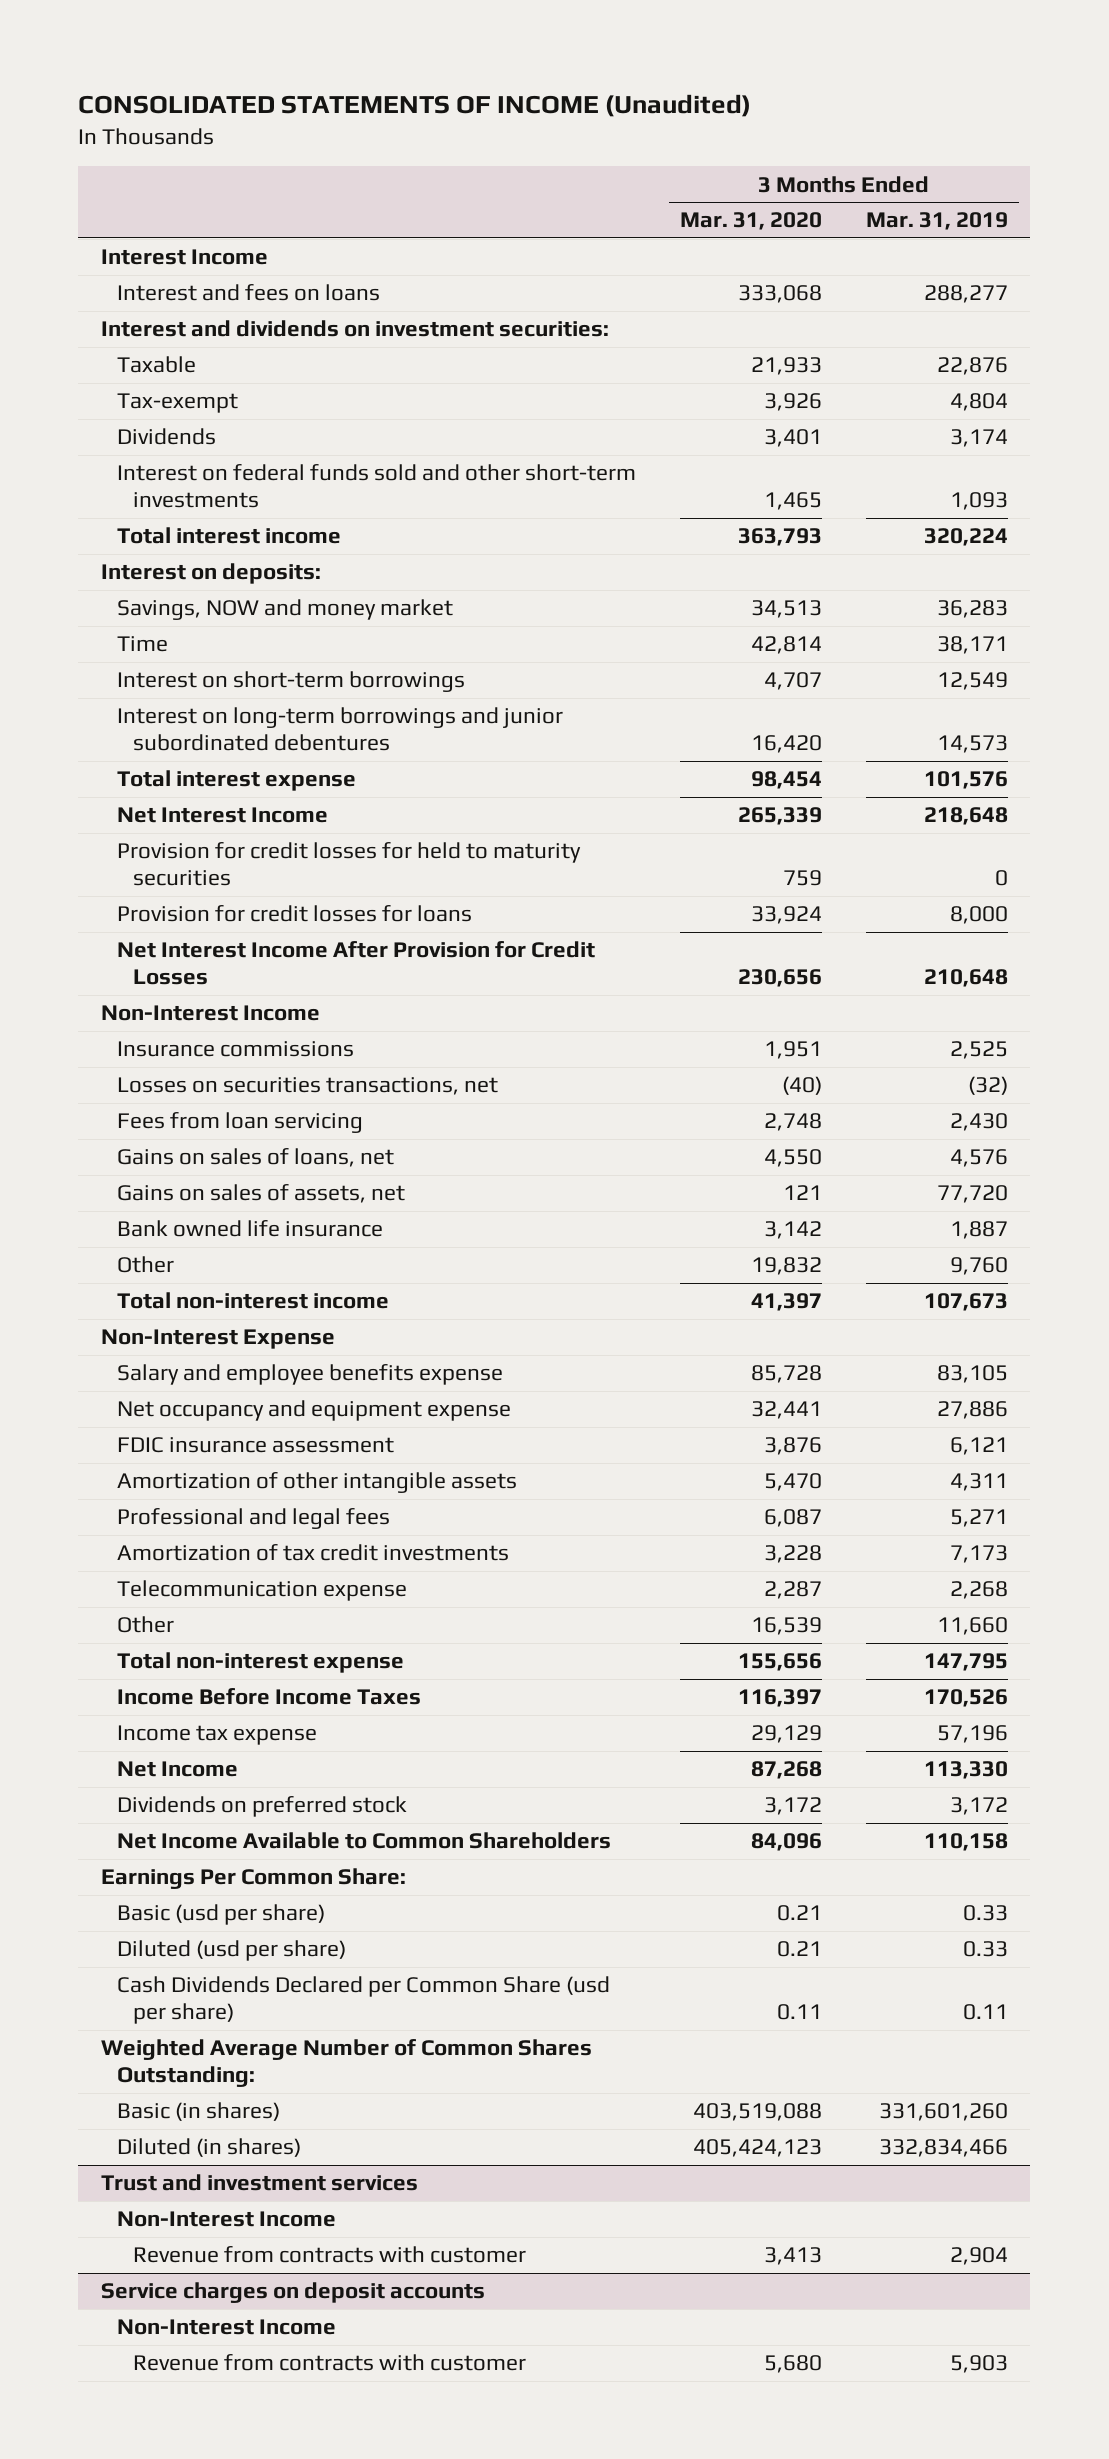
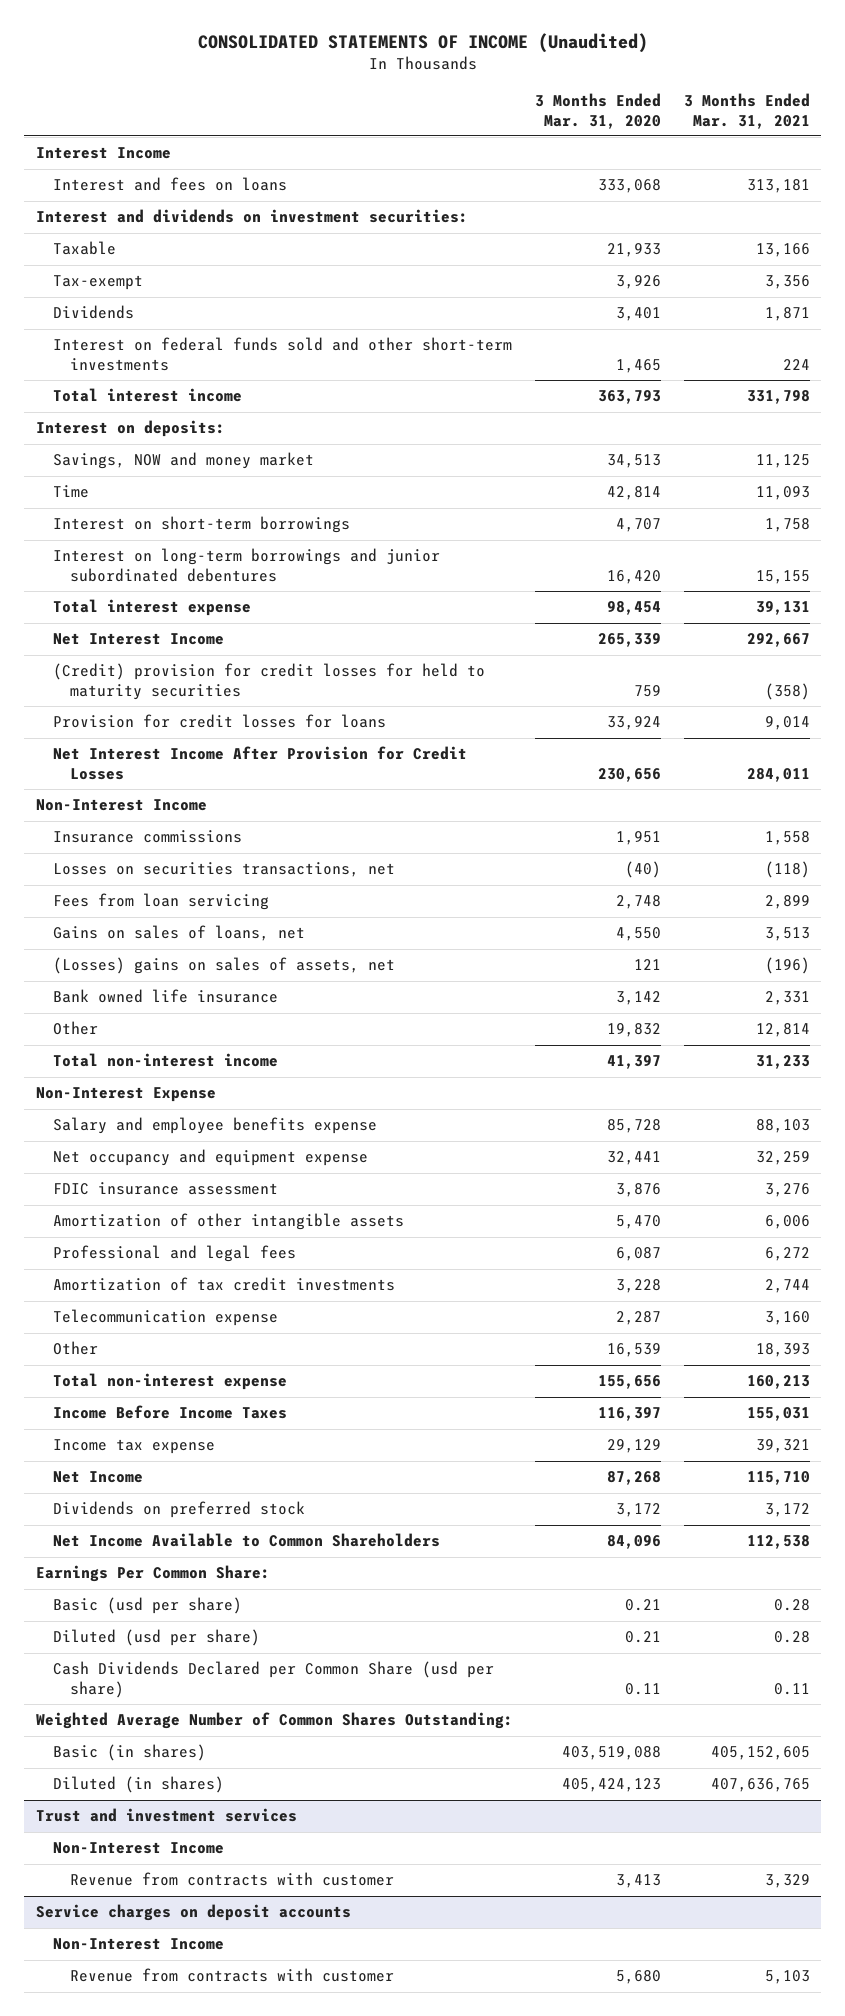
- | 3 Months Ended Mar. 31, 2020 | 3 Months Ended Mar. 31, 2019
+ | 3 Months Ended Mar. 31, 2020 | 3 Months Ended Mar. 31, 2021
- Provision for credit losses for held to maturity securities | 759 | 0
+ (Credit) provision for credit losses for held to maturity securities | 759 | (358)
- Gains on sales of assets, net | 121 | 77,720
+ (Losses) gains on sales of assets, net | 121 | (196)

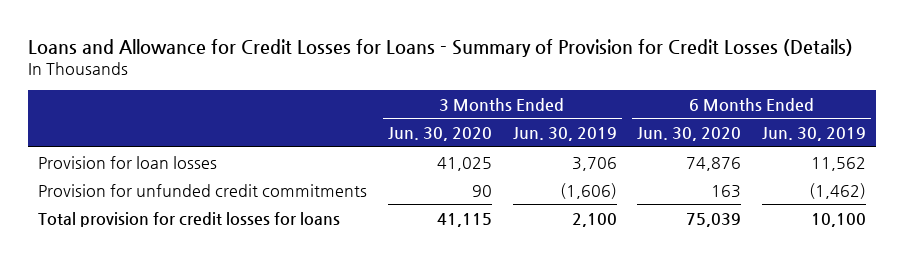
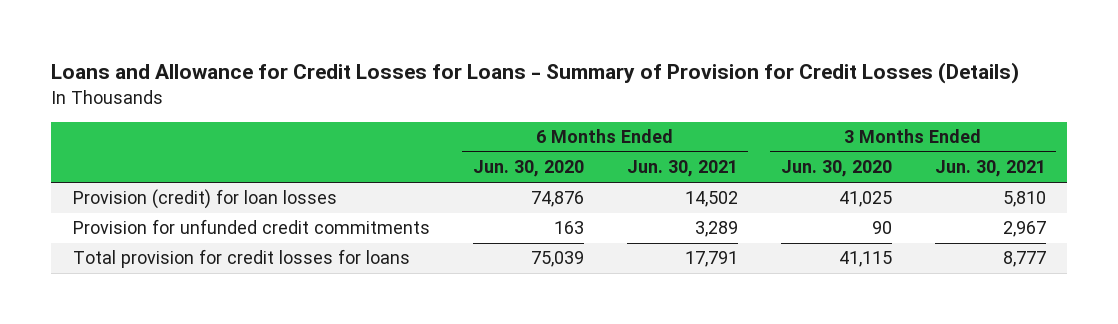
- | 3 Months Ended Jun. 30, 2020 | 3 Months Ended Jun. 30, 2019 | 6 Months Ended Jun. 30, 2020 | 6 Months Ended Jun. 30, 2019
+ | 6 Months Ended Jun. 30, 2020 | 6 Months Ended Jun. 30, 2021 | 3 Months Ended Jun. 30, 2020 | 3 Months Ended Jun. 30, 2021
- Provision for loan losses | 41,025 | 3,706 | 74,876 | 11,562
+ Provision (credit) for loan losses | 74,876 | 14,502 | 41,025 | 5,810

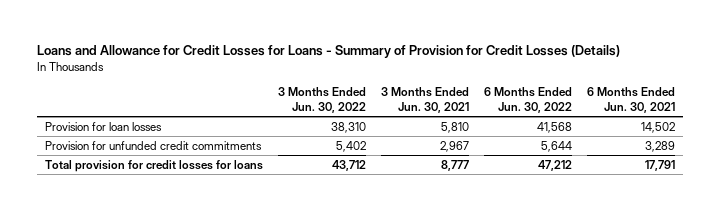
- | 6 Months Ended Jun. 30, 2020 | 6 Months Ended Jun. 30, 2021 | 3 Months Ended Jun. 30, 2020 | 3 Months Ended Jun. 30, 2021
+ | 3 Months Ended Jun. 30, 2022 | 3 Months Ended Jun. 30, 2021 | 6 Months Ended Jun. 30, 2022 | 6 Months Ended Jun. 30, 2021
- Provision (credit) for loan losses | 74,876 | 14,502 | 41,025 | 5,810
+ Provision for loan losses | 38,310 | 5,810 | 41,568 | 14,502

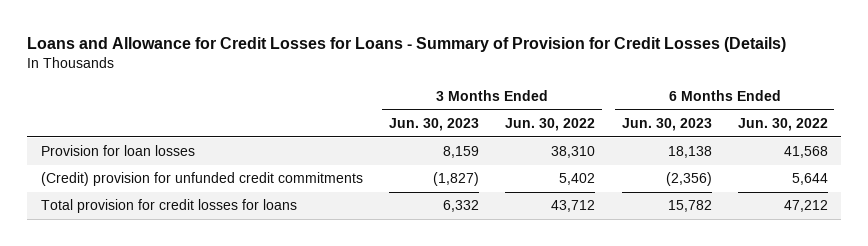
- | 3 Months Ended Jun. 30, 2022 | 3 Months Ended Jun. 30, 2021 | 6 Months Ended Jun. 30, 2022 | 6 Months Ended Jun. 30, 2021
+ | 3 Months Ended Jun. 30, 2023 | 3 Months Ended Jun. 30, 2022 | 6 Months Ended Jun. 30, 2023 | 6 Months Ended Jun. 30, 2022
- Provision for unfunded credit commitments | 5,402 | 2,967 | 5,644 | 3,289
+ (Credit) provision for unfunded credit commitments | (1,827) | 5,402 | (2,356) | 5,644

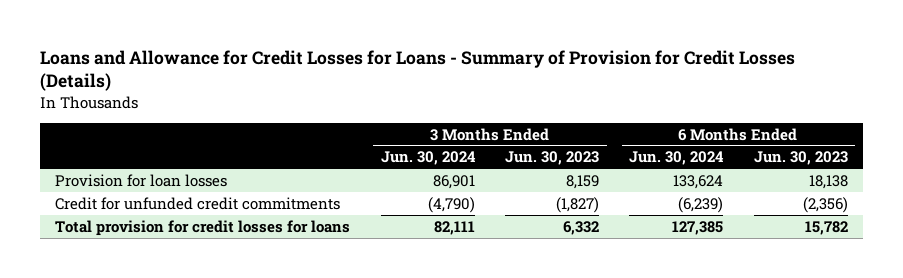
- | 3 Months Ended Jun. 30, 2023 | 3 Months Ended Jun. 30, 2022 | 6 Months Ended Jun. 30, 2023 | 6 Months Ended Jun. 30, 2022
+ | 3 Months Ended Jun. 30, 2024 | 3 Months Ended Jun. 30, 2023 | 6 Months Ended Jun. 30, 2024 | 6 Months Ended Jun. 30, 2023
- (Credit) provision for unfunded credit commitments | (1,827) | 5,402 | (2,356) | 5,644
+ Credit for unfunded credit commitments | (4,790) | (1,827) | (6,239) | (2,356)

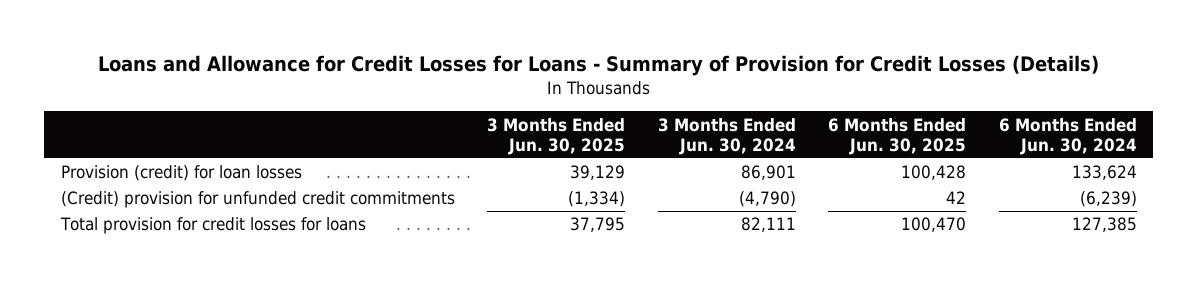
- | 3 Months Ended Jun. 30, 2024 | 3 Months Ended Jun. 30, 2023 | 6 Months Ended Jun. 30, 2024 | 6 Months Ended Jun. 30, 2023
+ | 3 Months Ended Jun. 30, 2025 | 3 Months Ended Jun. 30, 2024 | 6 Months Ended Jun. 30, 2025 | 6 Months Ended Jun. 30, 2024
- Provision for loan losses | 86,901 | 8,159 | 133,624 | 18,138
- Credit for unfunded credit commitments | (4,790) | (1,827) | (6,239) | (2,356)
+ Provision (credit) for loan losses | 39,129 | 86,901 | 100,428 | 133,624
+ (Credit) provision for unfunded credit commitments | (1,334) | (4,790) | 42 | (6,239)

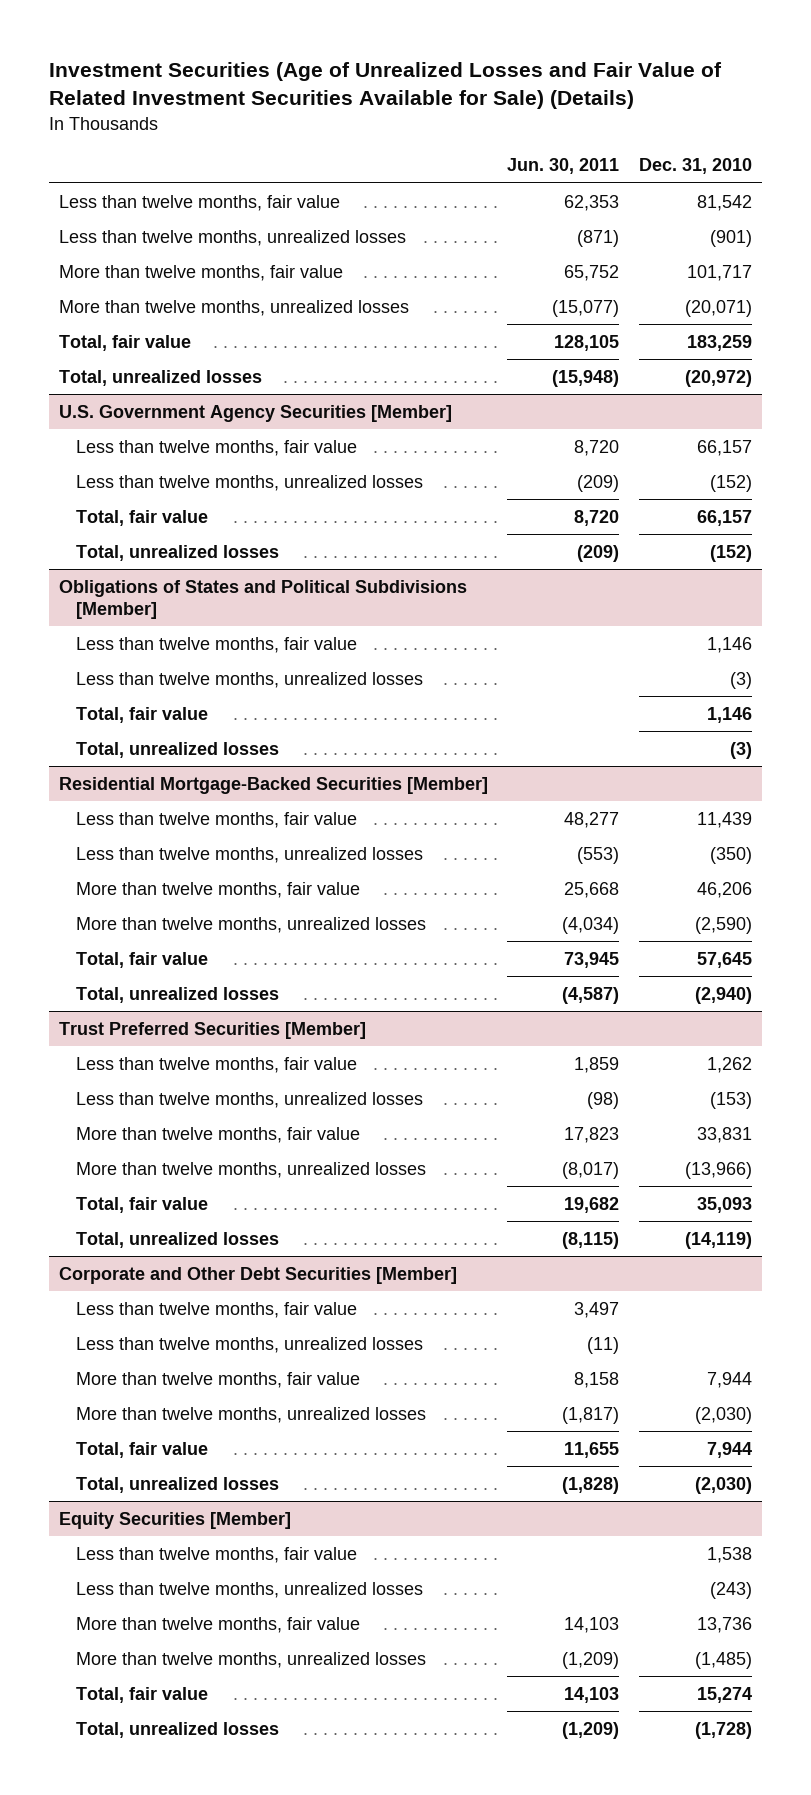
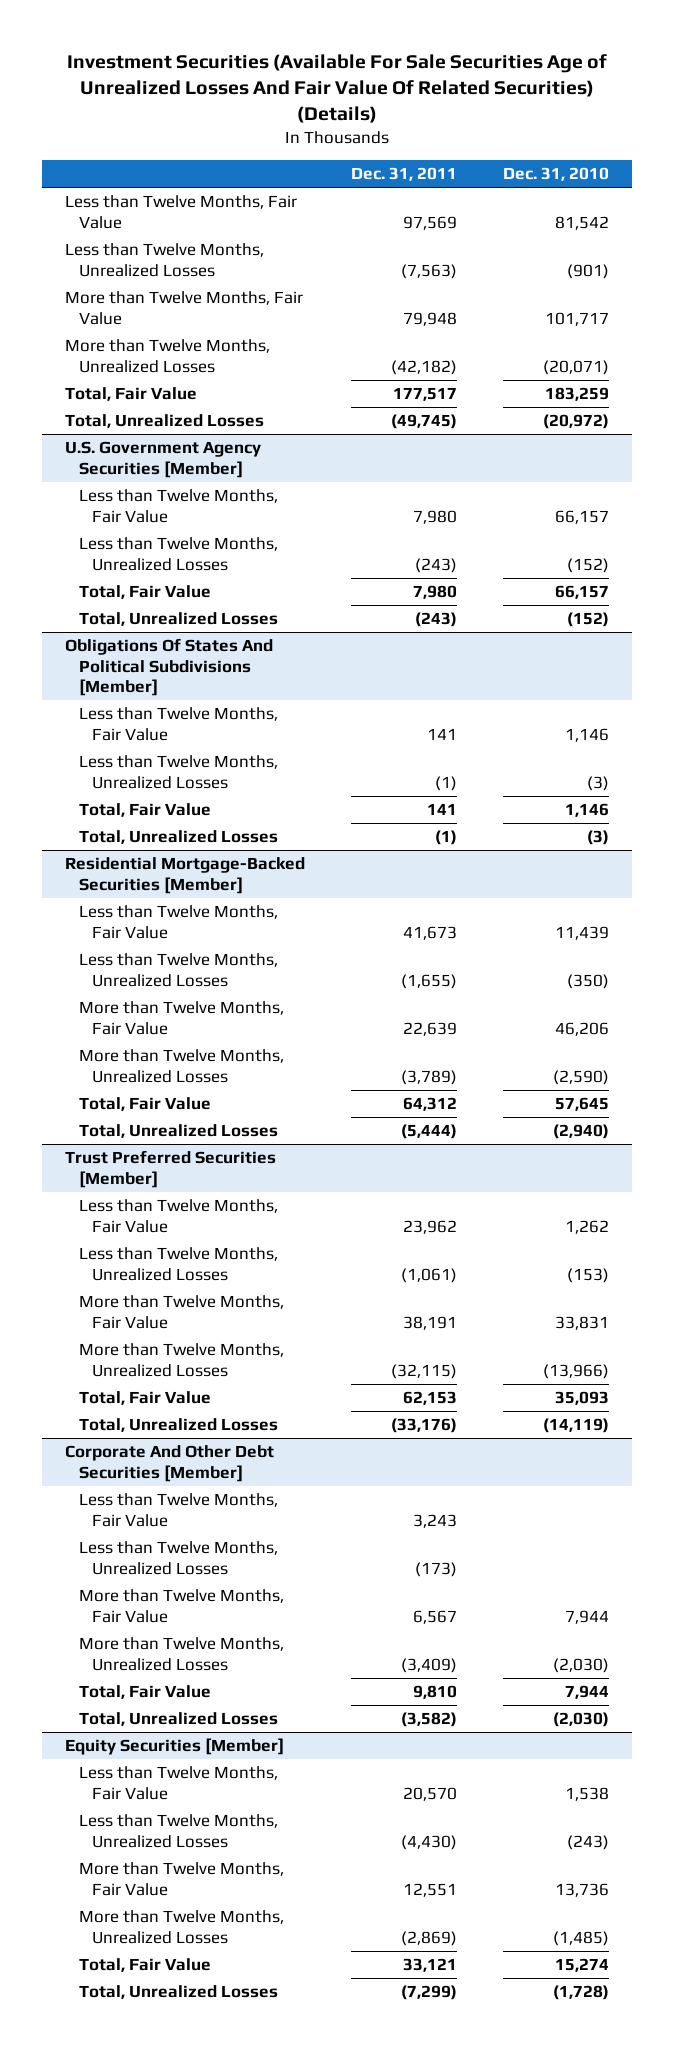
- Investment Securities (Age of Unrealized Losses and Fair Value of Related Investment Securities Available for Sale) (Details)
+ Investment Securities (Available For Sale Securities Age of Unrealized Losses And Fair Value Of Related Securities) (Details)
- | Jun. 30, 2011 | Dec. 31, 2010
+ | Dec. 31, 2011 | Dec. 31, 2010
- Less than twelve months, fair value | 62,353 | 81,542
- Less than twelve months, unrealized losses | (871) | (901)
- More than twelve months, fair value | 65,752 | 101,717
- More than twelve months, unrealized losses | (15,077) | (20,071)
- Total, fair value | 128,105 | 183,259
- Total, unrealized losses | (15,948) | (20,972)
+ Less than Twelve Months, Fair Value | 97,569 | 81,542
+ Less than Twelve Months, Unrealized Losses | (7,563) | (901)
+ More than Twelve Months, Fair Value | 79,948 | 101,717
+ More than Twelve Months, Unrealized Losses | (42,182) | (20,071)
+ Total, Fair Value | 177,517 | 183,259
+ Total, Unrealized Losses | (49,745) | (20,972)
@ U.S. Government Agency Securities [Member]
- Less than twelve months, fair value | 8,720 | 66,157
- Less than twelve months, unrealized losses | (209) | (152)
- Total, fair value | 8,720 | 66,157
- Total, unrealized losses | (209) | (152)
- Obligations of States and Political Subdivisions [Member]
- Less than twelve months, fair value | | 1,146
- Less than twelve months, unrealized losses | | (3)
- Total, fair value | | 1,146
- Total, unrealized losses | | (3)
@ U.S. Government Agency Securities [Member]
+ Less than Twelve Months, Fair Value | 7,980 | 66,157
+ Less than Twelve Months, Unrealized Losses | (243) | (152)
+ Total, Fair Value | 7,980 | 66,157
+ Total, Unrealized Losses | (243) | (152)
+ Obligations Of States And Political Subdivisions [Member]
+ Less than Twelve Months, Fair Value | 141 | 1,146
+ Less than Twelve Months, Unrealized Losses | (1) | (3)
+ Total, Fair Value | 141 | 1,146
+ Total, Unrealized Losses | (1) | (3)
@ Residential Mortgage-Backed Securities [Member]
- Less than twelve months, fair value | 48,277 | 11,439
- Less than twelve months, unrealized losses | (553) | (350)
- More than twelve months, fair value | 25,668 | 46,206
- More than twelve months, unrealized losses | (4,034) | (2,590)
- Total, fair value | 73,945 | 57,645
- Total, unrealized losses | (4,587) | (2,940)
+ Less than Twelve Months, Fair Value | 41,673 | 11,439
+ Less than Twelve Months, Unrealized Losses | (1,655) | (350)
+ More than Twelve Months, Fair Value | 22,639 | 46,206
+ More than Twelve Months, Unrealized Losses | (3,789) | (2,590)
+ Total, Fair Value | 64,312 | 57,645
+ Total, Unrealized Losses | (5,444) | (2,940)
@ Trust Preferred Securities [Member]
- Less than twelve months, fair value | 1,859 | 1,262
- Less than twelve months, unrealized losses | (98) | (153)
- More than twelve months, fair value | 17,823 | 33,831
- More than twelve months, unrealized losses | (8,017) | (13,966)
- Total, fair value | 19,682 | 35,093
- Total, unrealized losses | (8,115) | (14,119)
- Corporate and Other Debt Securities [Member]
- Less than twelve months, fair value | 3,497 |
- Less than twelve months, unrealized losses | (11) |
- More than twelve months, fair value | 8,158 | 7,944
- More than twelve months, unrealized losses | (1,817) | (2,030)
- Total, fair value | 11,655 | 7,944
- Total, unrealized losses | (1,828) | (2,030)
@ Trust Preferred Securities [Member]
+ Less than Twelve Months, Fair Value | 23,962 | 1,262
+ Less than Twelve Months, Unrealized Losses | (1,061) | (153)
+ More than Twelve Months, Fair Value | 38,191 | 33,831
+ More than Twelve Months, Unrealized Losses | (32,115) | (13,966)
+ Total, Fair Value | 62,153 | 35,093
+ Total, Unrealized Losses | (33,176) | (14,119)
+ Corporate And Other Debt Securities [Member]
+ Less than Twelve Months, Fair Value | 3,243 |
+ Less than Twelve Months, Unrealized Losses | (173) |
+ More than Twelve Months, Fair Value | 6,567 | 7,944
+ More than Twelve Months, Unrealized Losses | (3,409) | (2,030)
+ Total, Fair Value | 9,810 | 7,944
+ Total, Unrealized Losses | (3,582) | (2,030)
@ Equity Securities [Member]
- Less than twelve months, fair value | | 1,538
- Less than twelve months, unrealized losses | | (243)
- More than twelve months, fair value | 14,103 | 13,736
- More than twelve months, unrealized losses | (1,209) | (1,485)
- Total, fair value | 14,103 | 15,274
- Total, unrealized losses | (1,209) | (1,728)
+ Less than Twelve Months, Fair Value | 20,570 | 1,538
+ Less than Twelve Months, Unrealized Losses | (4,430) | (243)
+ More than Twelve Months, Fair Value | 12,551 | 13,736
+ More than Twelve Months, Unrealized Losses | (2,869) | (1,485)
+ Total, Fair Value | 33,121 | 15,274
+ Total, Unrealized Losses | (7,299) | (1,728)

